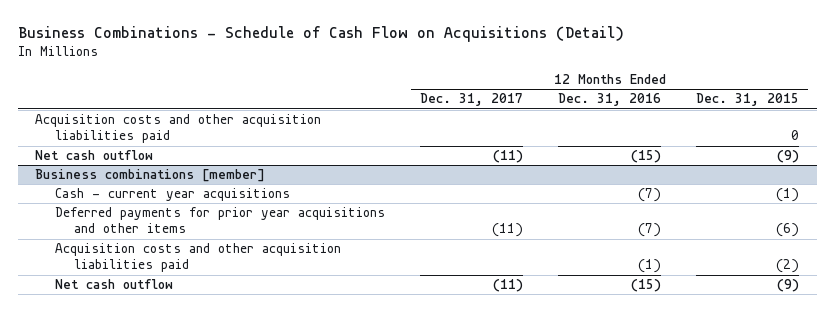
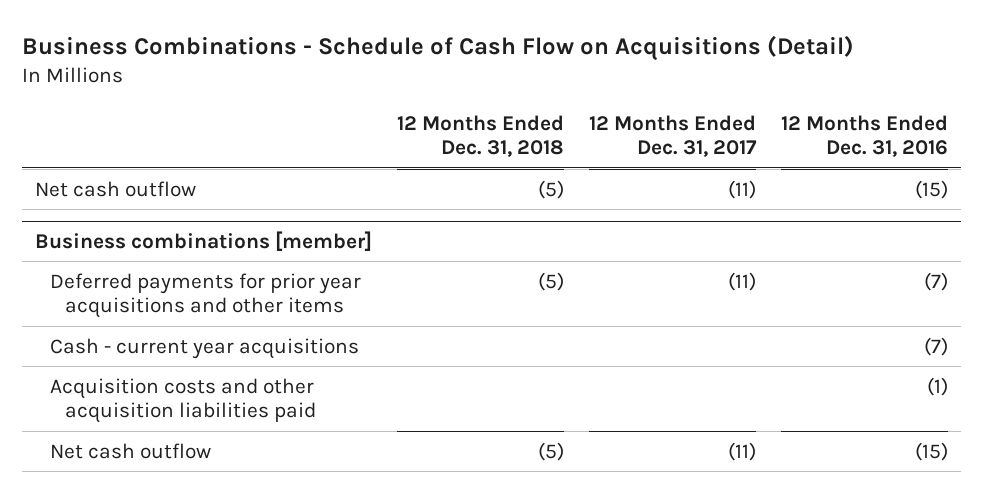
- | 12 Months Ended Dec. 31, 2017 | 12 Months Ended Dec. 31, 2016 | 12 Months Ended Dec. 31, 2015
+ | 12 Months Ended Dec. 31, 2018 | 12 Months Ended Dec. 31, 2017 | 12 Months Ended Dec. 31, 2016
- Acquisition costs and other acquisition liabilities paid | | | 0
@ Business combinations [member]
moved down: Cash - current year acquisitions | | | (7)

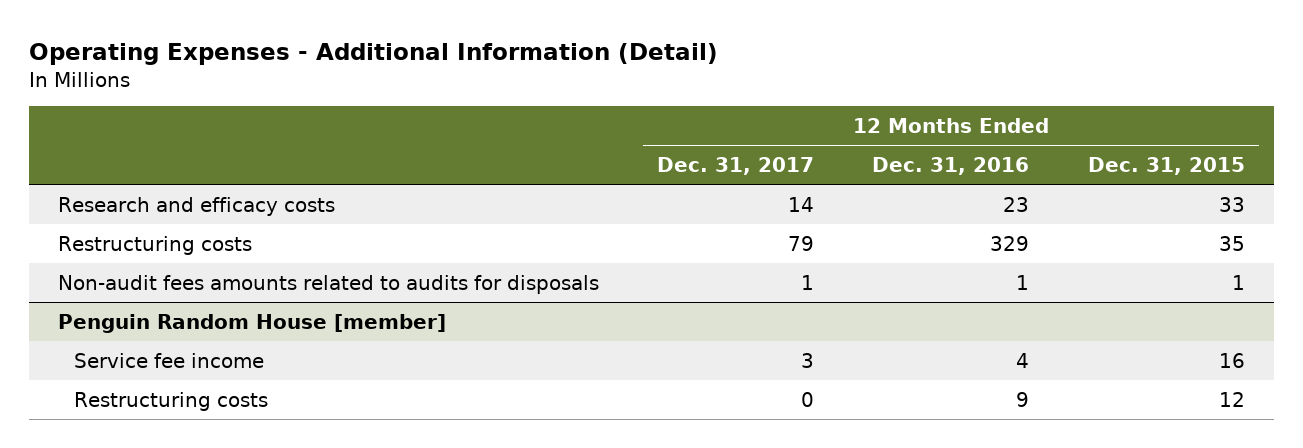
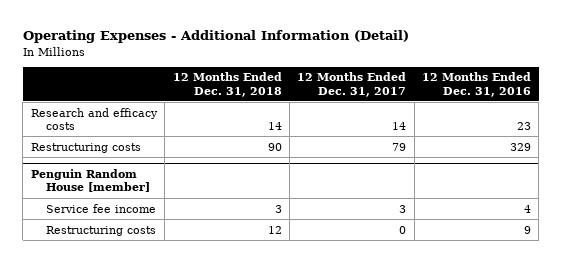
- | 12 Months Ended Dec. 31, 2017 | 12 Months Ended Dec. 31, 2016 | 12 Months Ended Dec. 31, 2015
+ | 12 Months Ended Dec. 31, 2018 | 12 Months Ended Dec. 31, 2017 | 12 Months Ended Dec. 31, 2016
- Non-audit fees amounts related to audits for disposals | 1 | 1 | 1

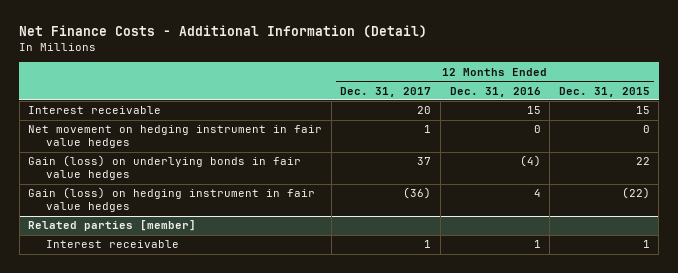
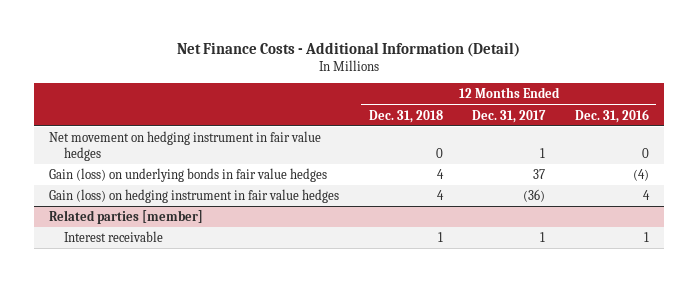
- | 12 Months Ended Dec. 31, 2017 | 12 Months Ended Dec. 31, 2016 | 12 Months Ended Dec. 31, 2015
+ | 12 Months Ended Dec. 31, 2018 | 12 Months Ended Dec. 31, 2017 | 12 Months Ended Dec. 31, 2016
- Interest receivable | 20 | 15 | 15

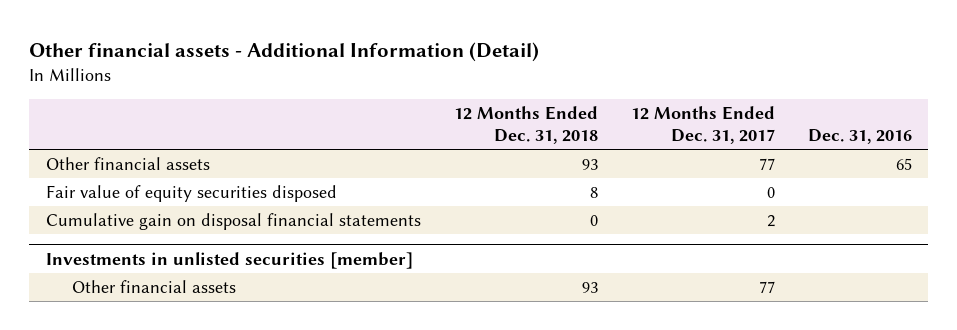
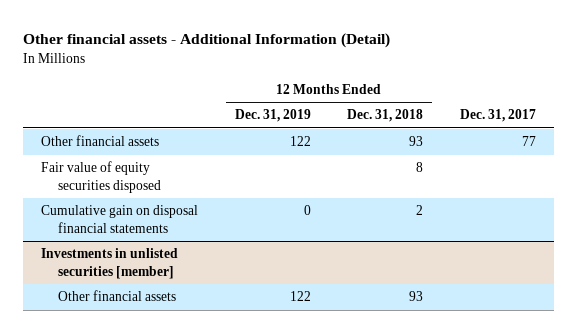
- | 12 Months Ended Dec. 31, 2018 | 12 Months Ended Dec. 31, 2017 | Dec. 31, 2016
+ | 12 Months Ended Dec. 31, 2019 | 12 Months Ended Dec. 31, 2018 | Dec. 31, 2017
- Cumulative gain on disposal financial statements | 0 | 2 |
+ Cumulative gain on disposal financial statements | 0 | 2 |

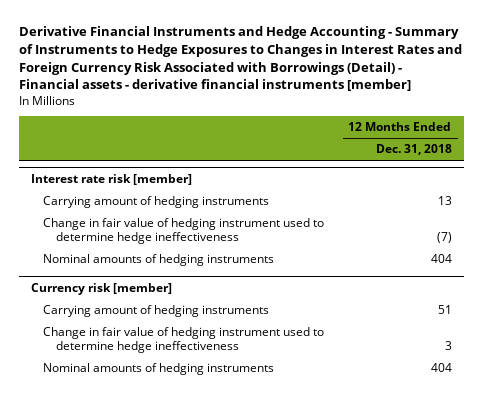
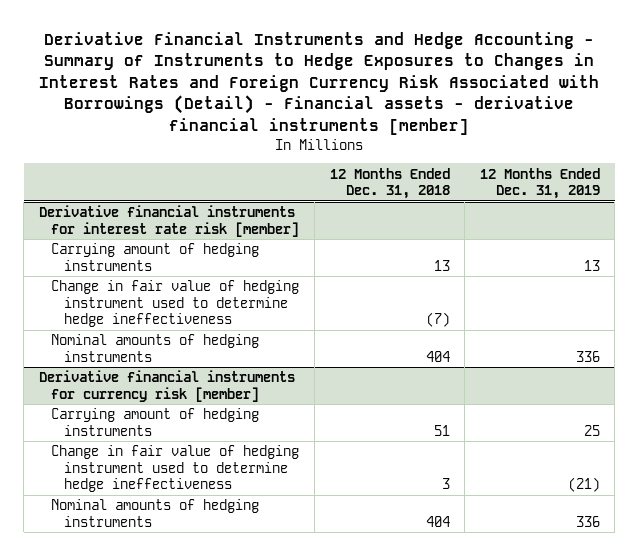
- | 12 Months Ended Dec. 31, 2018
+ | 12 Months Ended Dec. 31, 2018 | 12 Months Ended Dec. 31, 2019
- Interest rate risk [member]
+ Derivative financial instruments for interest rate risk [member]
- Currency risk [member]
+ Derivative financial instruments for currency risk [member]

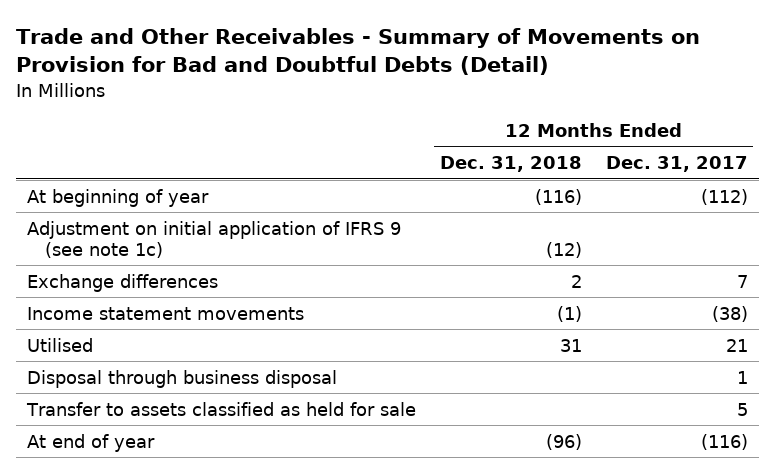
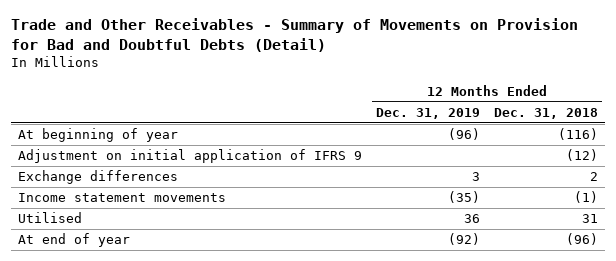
- | 12 Months Ended Dec. 31, 2018 | 12 Months Ended Dec. 31, 2017
+ | 12 Months Ended Dec. 31, 2019 | 12 Months Ended Dec. 31, 2018
- Adjustment on initial application of IFRS 9 (see note 1c) | (12) |
+ Adjustment on initial application of IFRS 9 | | (12)
- Disposal through business disposal | | 1
- Transfer to assets classified as held for sale | | 5

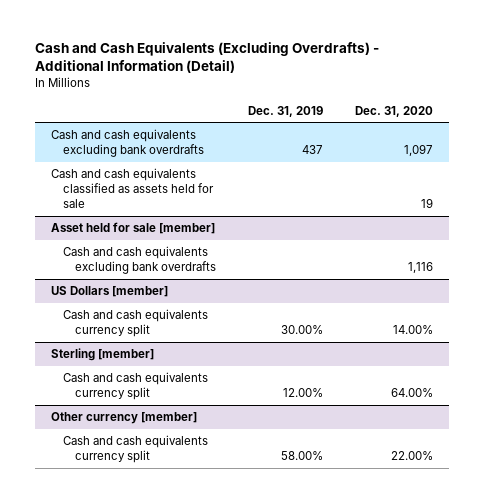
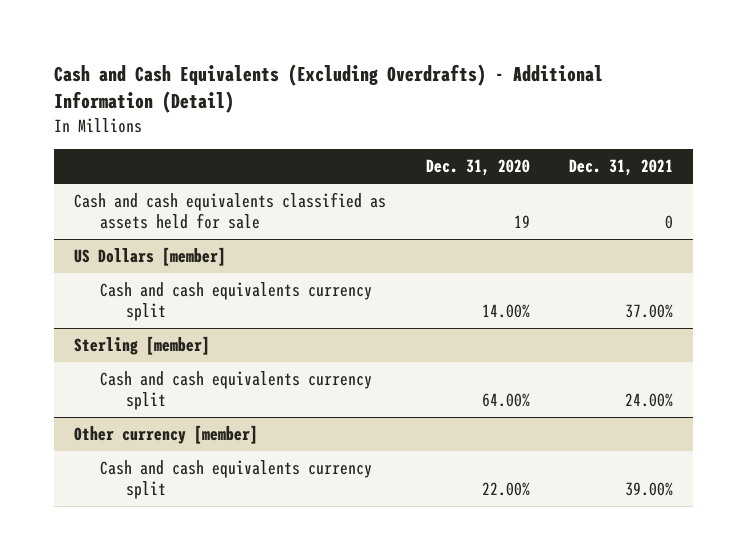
- | Dec. 31, 2019 | Dec. 31, 2020
+ | Dec. 31, 2020 | Dec. 31, 2021
- Cash and cash equivalents excluding bank overdrafts | 437 | 1,097
- Asset held for sale [member]
- Cash and cash equivalents excluding bank overdrafts | | 1,116

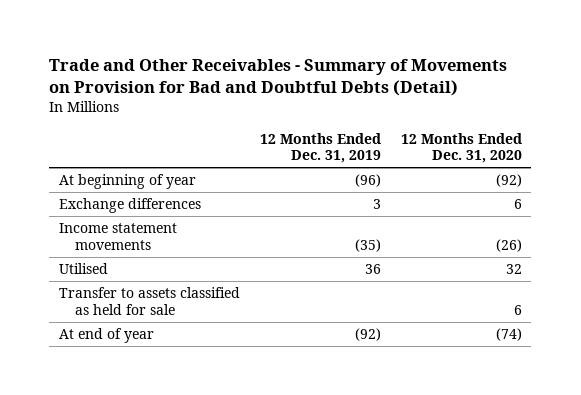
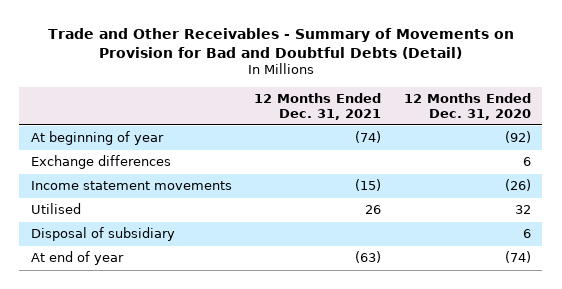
- | 12 Months Ended Dec. 31, 2019 | 12 Months Ended Dec. 31, 2020
+ | 12 Months Ended Dec. 31, 2021 | 12 Months Ended Dec. 31, 2020
- Transfer to assets classified as held for sale | | 6
+ Disposal of subsidiary | | 6

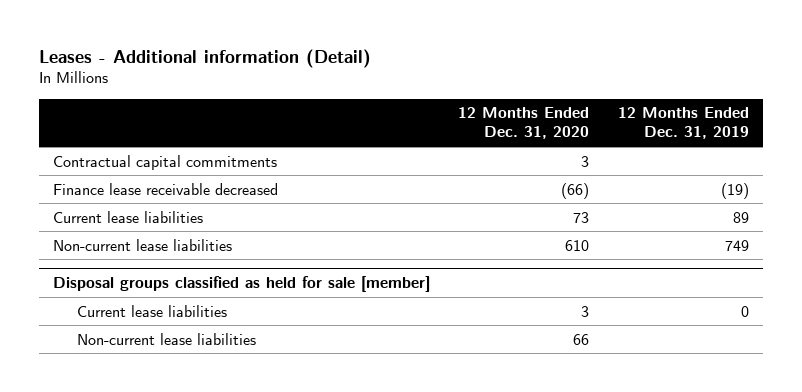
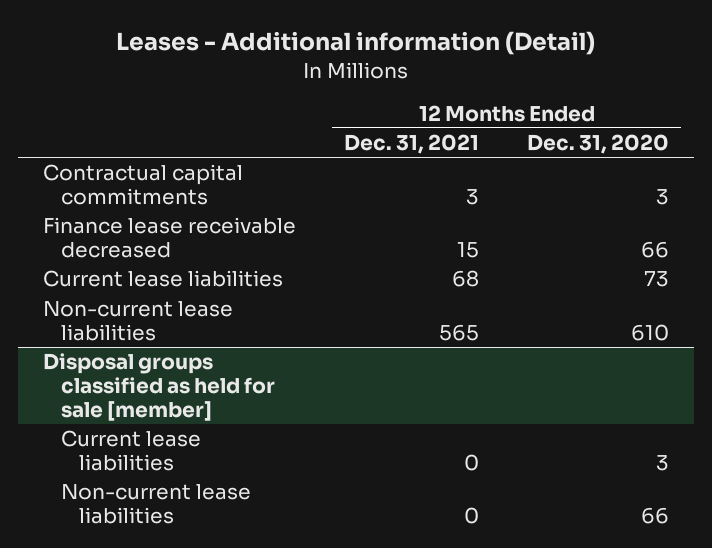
- | 12 Months Ended Dec. 31, 2020 | 12 Months Ended Dec. 31, 2019
+ | 12 Months Ended Dec. 31, 2021 | 12 Months Ended Dec. 31, 2020
- Finance lease receivable decreased | (66) | (19)
+ Finance lease receivable decreased | 15 | 66

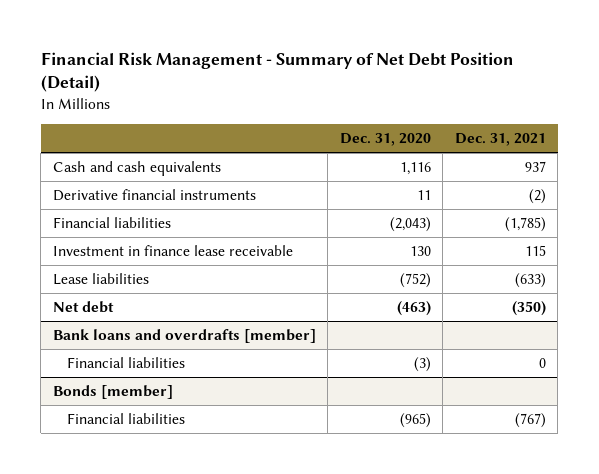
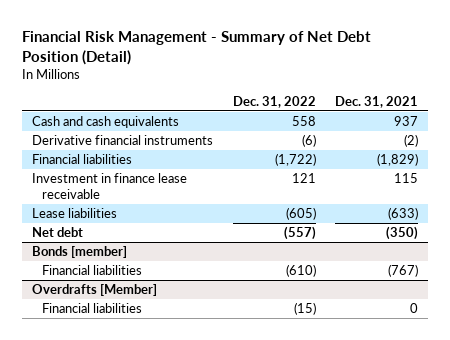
- | Dec. 31, 2020 | Dec. 31, 2021
+ | Dec. 31, 2022 | Dec. 31, 2021
- Financial liabilities | (2,043) | (1,785)
+ Financial liabilities | (1,722) | (1,829)
- Bank loans and overdrafts [member]
- Financial liabilities | (3) | 0
+ Overdrafts [Member]
+ Financial liabilities | (15) | 0

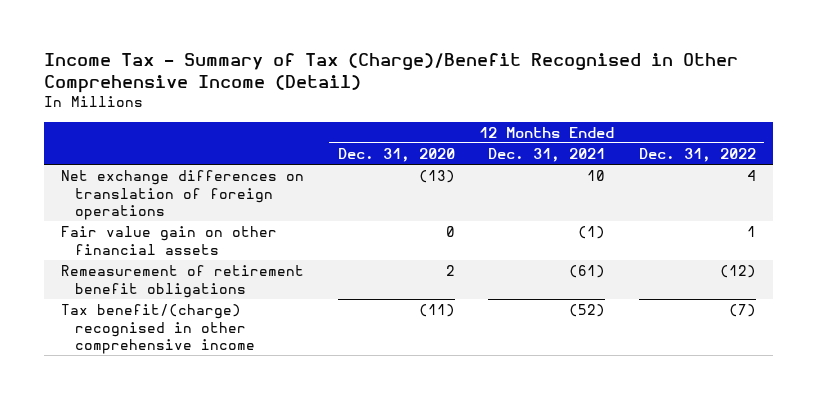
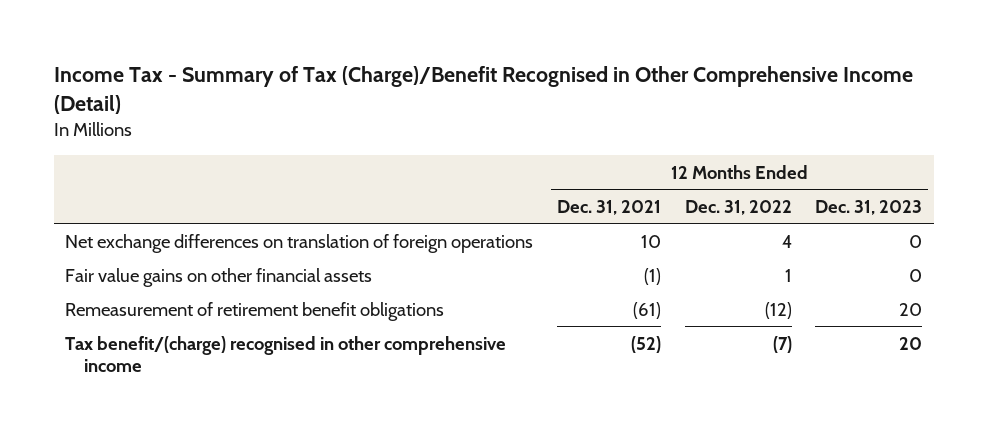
- | 12 Months Ended Dec. 31, 2020 | 12 Months Ended Dec. 31, 2021 | 12 Months Ended Dec. 31, 2022
+ | 12 Months Ended Dec. 31, 2021 | 12 Months Ended Dec. 31, 2022 | 12 Months Ended Dec. 31, 2023
- Fair value gain on other financial assets | 0 | (1) | 1
+ Fair value gains on other financial assets | (1) | 1 | 0

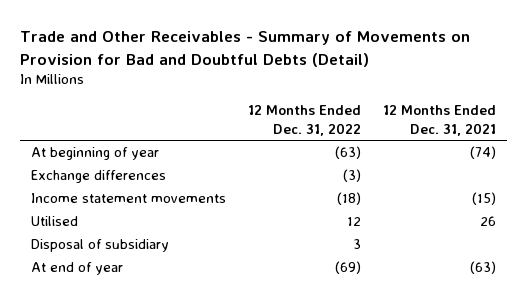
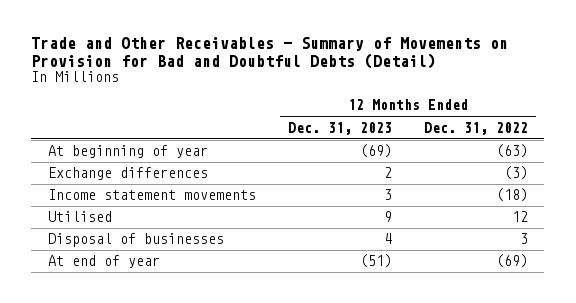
- | 12 Months Ended Dec. 31, 2022 | 12 Months Ended Dec. 31, 2021
+ | 12 Months Ended Dec. 31, 2023 | 12 Months Ended Dec. 31, 2022
- Disposal of subsidiary | 3 |
+ Disposal of businesses | 4 | 3

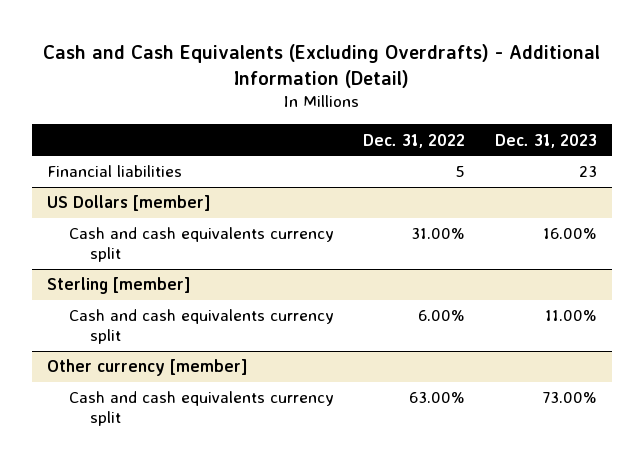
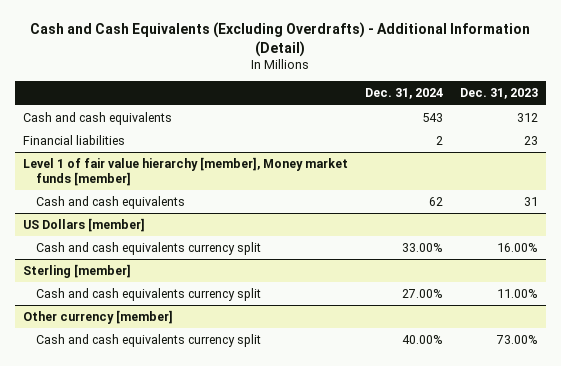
- | Dec. 31, 2022 | Dec. 31, 2023
+ | Dec. 31, 2024 | Dec. 31, 2023
+ Cash and cash equivalents | 543 | 312
+ Level 1 of fair value hierarchy [member], Money market funds [member]
+ Cash and cash equivalents | 62 | 31

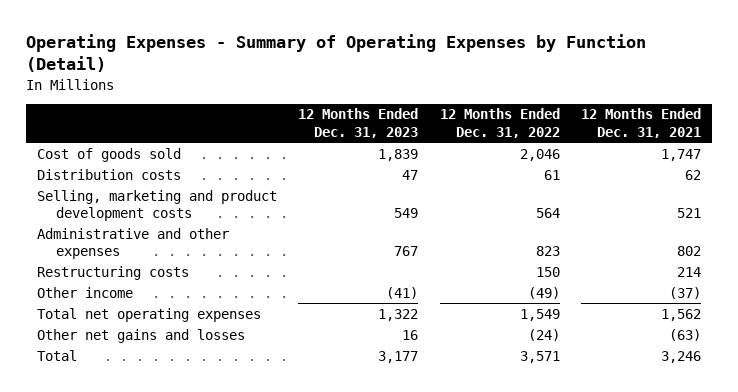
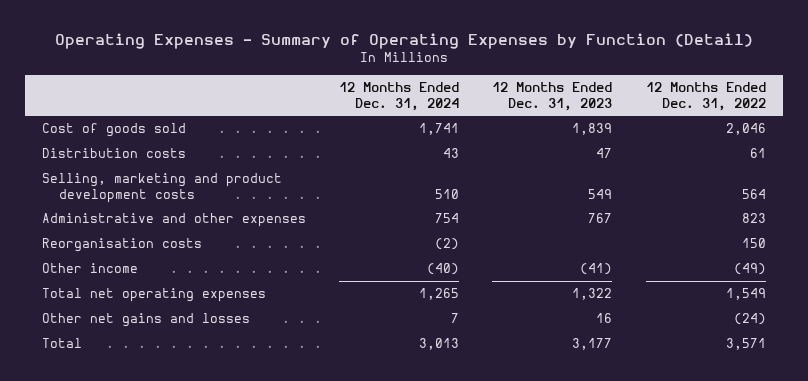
- | 12 Months Ended Dec. 31, 2023 | 12 Months Ended Dec. 31, 2022 | 12 Months Ended Dec. 31, 2021
+ | 12 Months Ended Dec. 31, 2024 | 12 Months Ended Dec. 31, 2023 | 12 Months Ended Dec. 31, 2022
- Restructuring costs | | 150 | 214
+ Reorganisation costs | (2) | | 150

